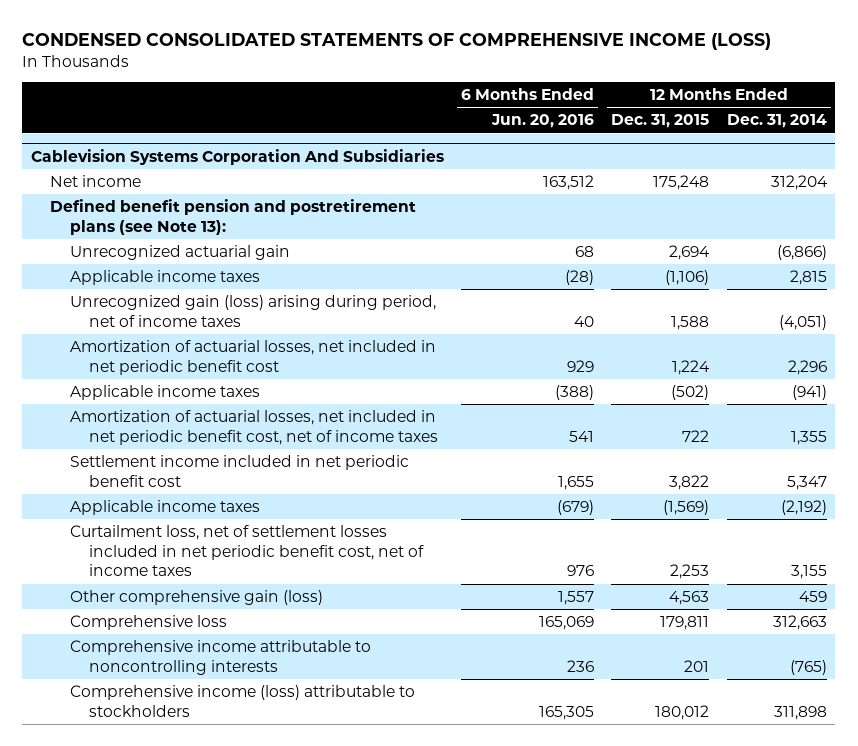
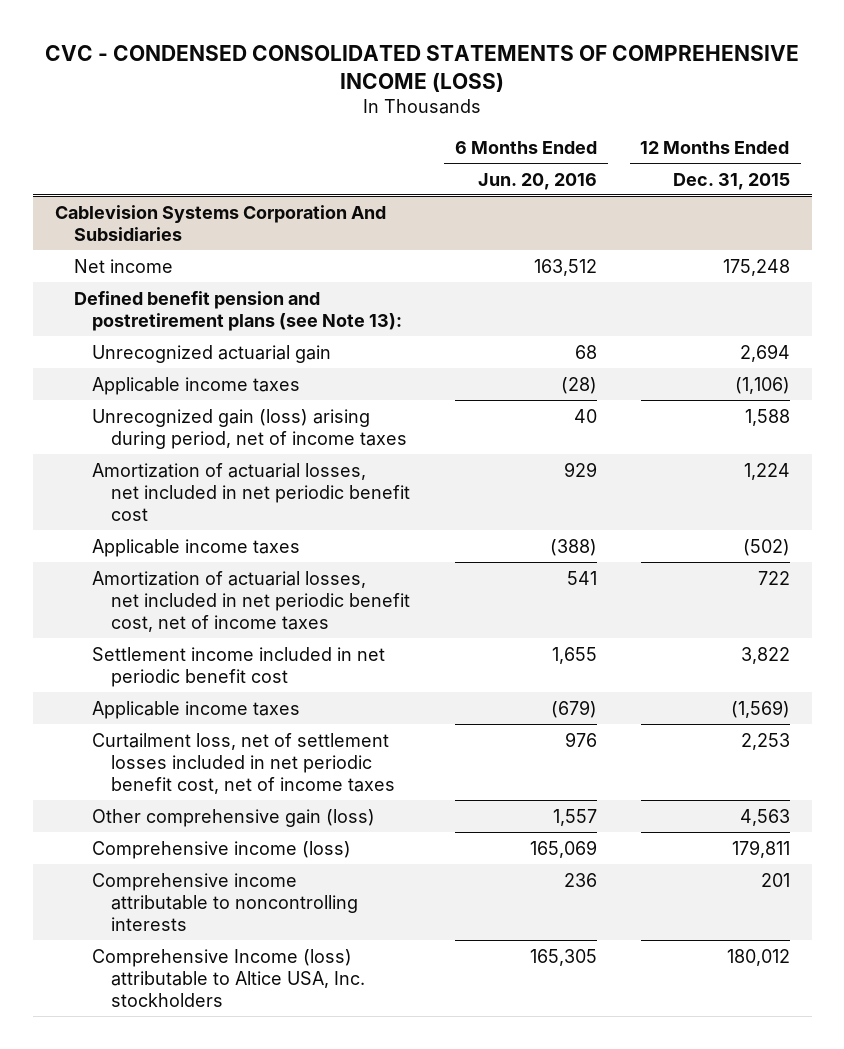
- CONDENSED CONSOLIDATED STATEMENTS OF COMPREHENSIVE INCOME (LOSS)
+ CVC - CONDENSED CONSOLIDATED STATEMENTS OF COMPREHENSIVE INCOME (LOSS)
- | 6 Months Ended Jun. 20, 2016 | 12 Months Ended Dec. 31, 2015 | 12 Months Ended Dec. 31, 2014
+ | 6 Months Ended Jun. 20, 2016 | 12 Months Ended Dec. 31, 2015
@ Cablevision Systems Corporation And Subsidiaries
- Comprehensive loss | 165,069 | 179,811 | 312,663
+ Comprehensive income (loss) | 165,069 | 179,811
- Comprehensive income (loss) attributable to stockholders | 165,305 | 180,012 | 311,898
+ Comprehensive Income (loss) attributable to Altice USA, Inc. stockholders | 165,305 | 180,012

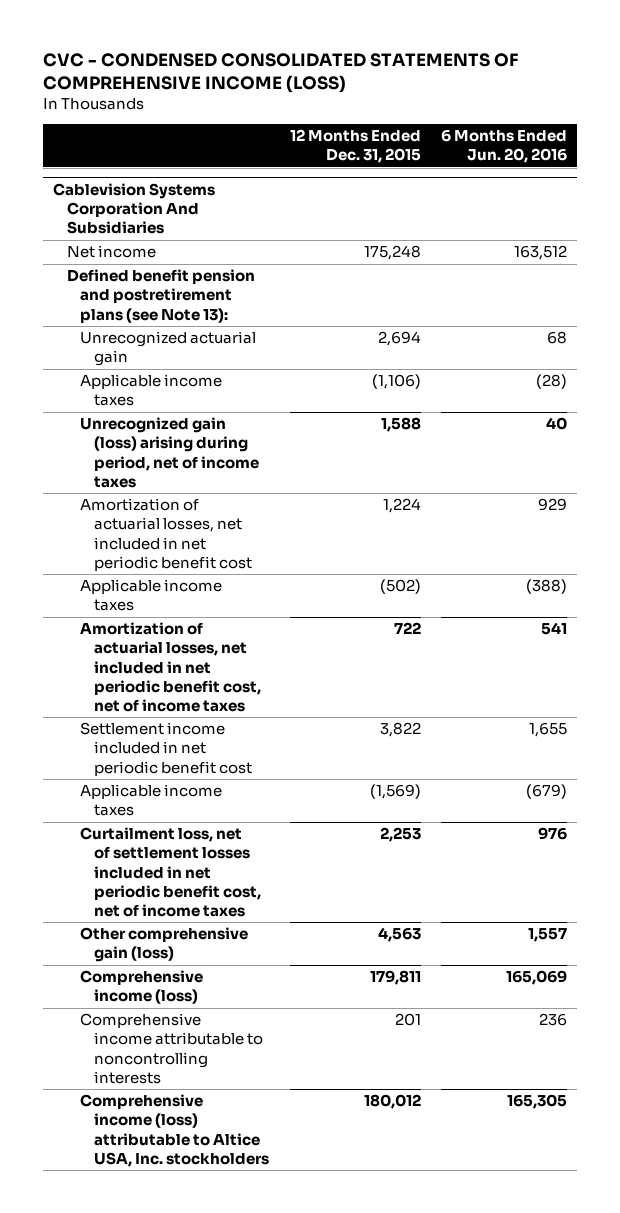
- | 6 Months Ended Jun. 20, 2016 | 12 Months Ended Dec. 31, 2015
+ | 12 Months Ended Dec. 31, 2015 | 6 Months Ended Jun. 20, 2016
@ Cablevision Systems Corporation And Subsidiaries
- Comprehensive Income (loss) attributable to Altice USA, Inc. stockholders | 165,305 | 180,012
+ Comprehensive income (loss) attributable to Altice USA, Inc. stockholders | 180,012 | 165,305

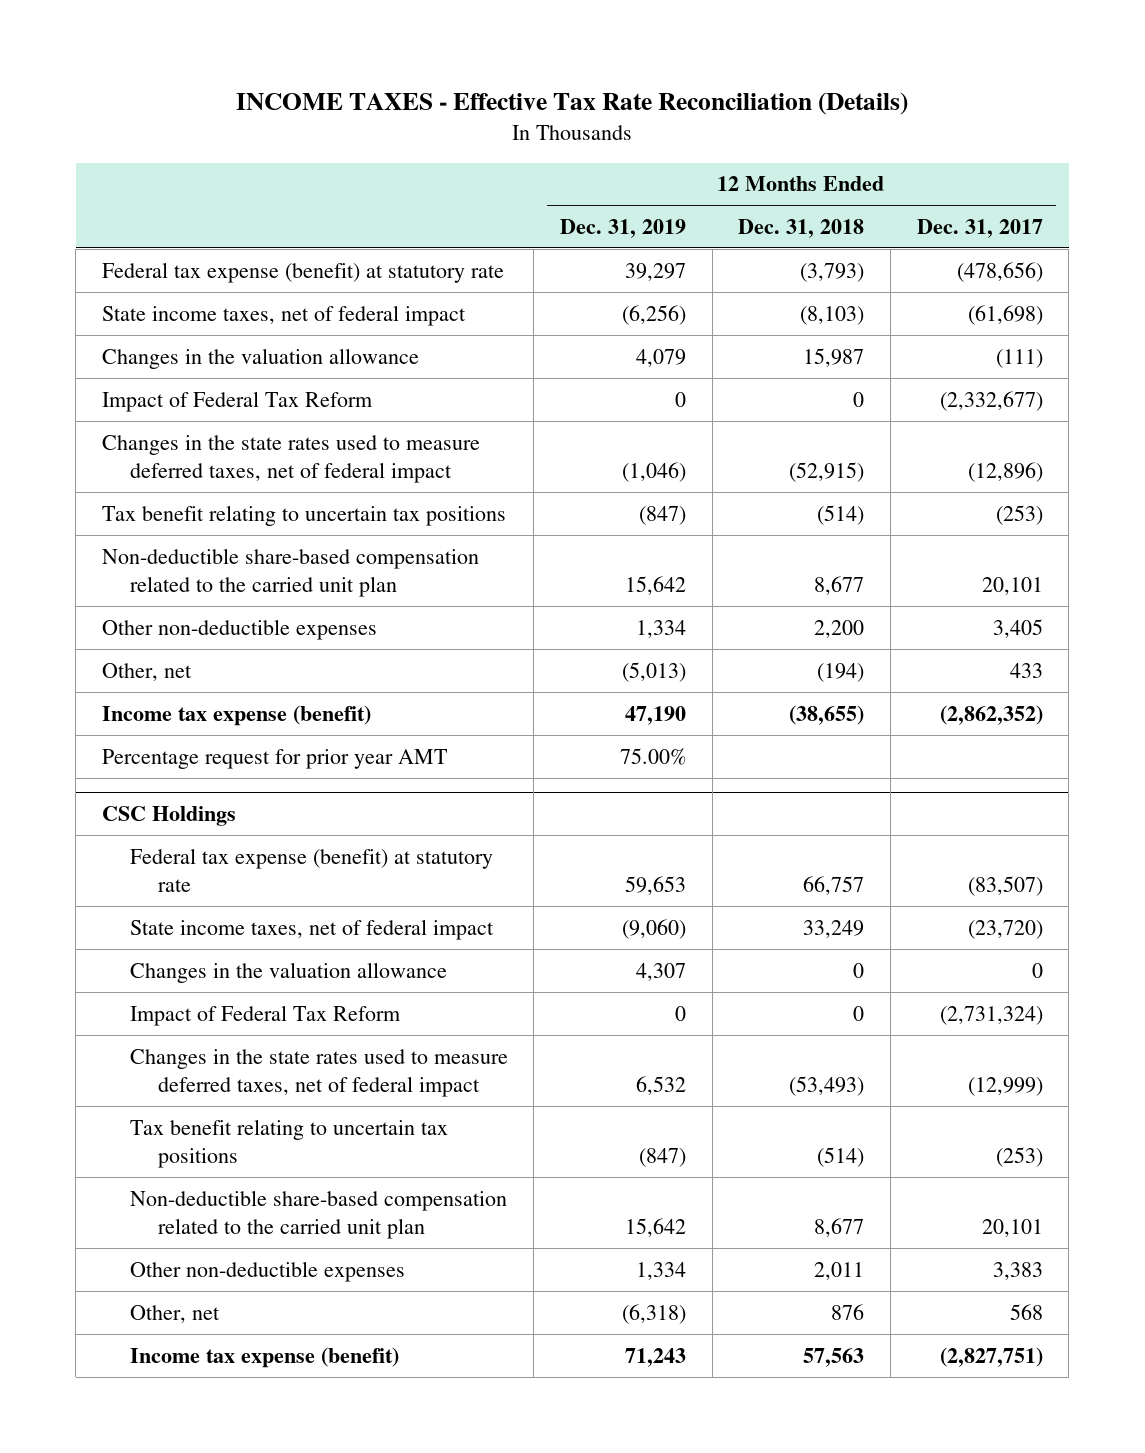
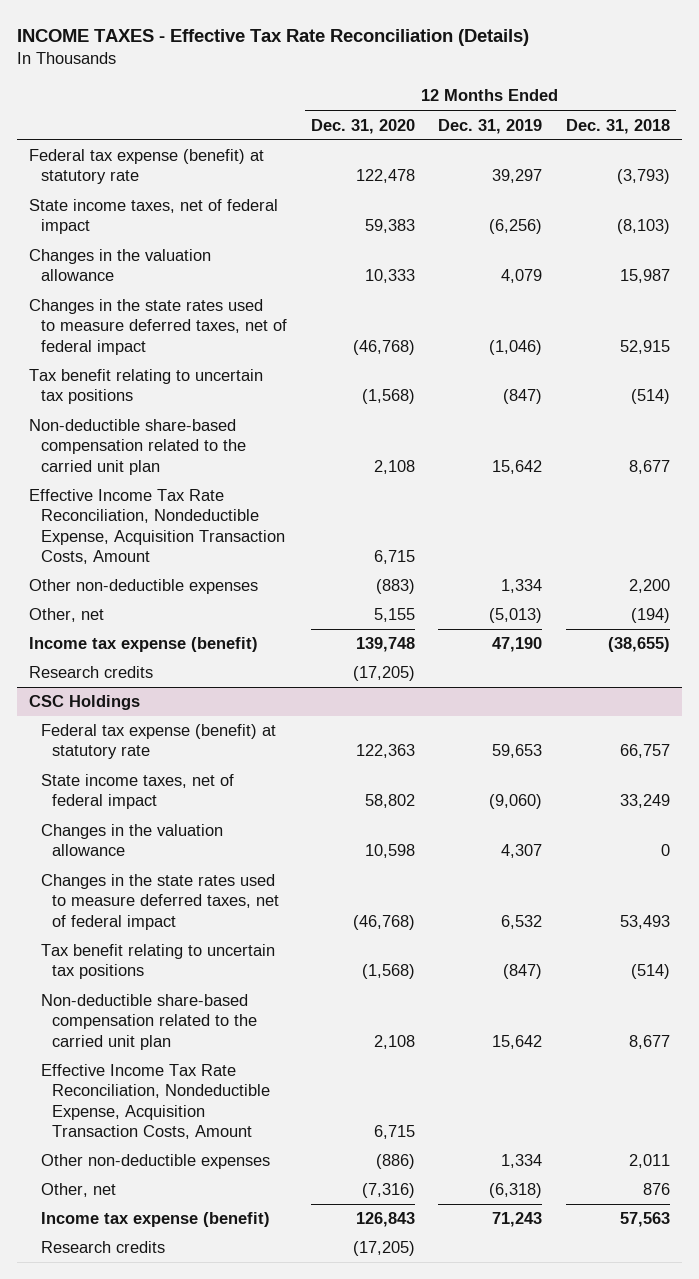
- | 12 Months Ended Dec. 31, 2019 | 12 Months Ended Dec. 31, 2018 | 12 Months Ended Dec. 31, 2017
+ | 12 Months Ended Dec. 31, 2020 | 12 Months Ended Dec. 31, 2019 | 12 Months Ended Dec. 31, 2018
- Impact of Federal Tax Reform | 0 | 0 | (2,332,677)
- Changes in the state rates used to measure deferred taxes, net of federal impact | (1,046) | (52,915) | (12,896)
+ Changes in the state rates used to measure deferred taxes, net of federal impact | (46,768) | (1,046) | 52,915
+ Effective Income Tax Rate Reconciliation, Nondeductible Expense, Acquisition Transaction Costs, Amount | 6,715 | |
- Percentage request for prior year AMT | 75.00% | |
+ Research credits | (17,205) | |
@ CSC Holdings
- Impact of Federal Tax Reform | 0 | 0 | (2,731,324)
- Changes in the state rates used to measure deferred taxes, net of federal impact | 6,532 | (53,493) | (12,999)
+ Changes in the state rates used to measure deferred taxes, net of federal impact | (46,768) | 6,532 | 53,493
+ Effective Income Tax Rate Reconciliation, Nondeductible Expense, Acquisition Transaction Costs, Amount | 6,715 | |
+ Research credits | (17,205) | |

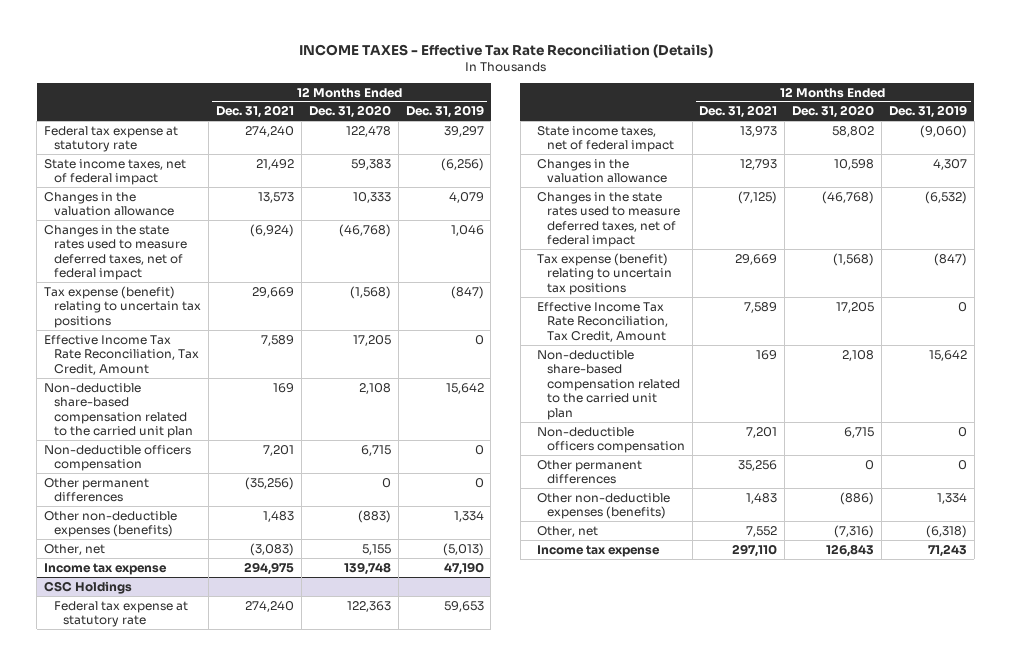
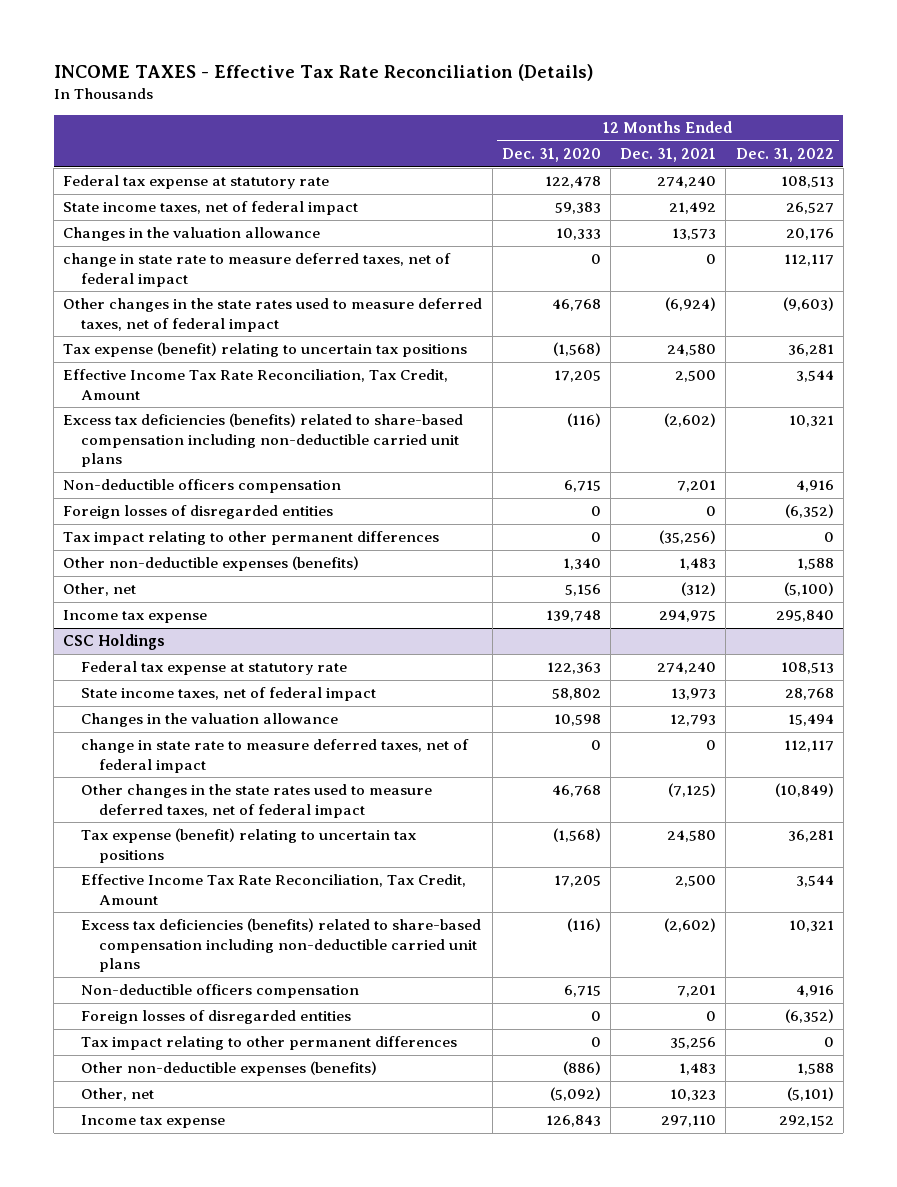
- | 12 Months Ended Dec. 31, 2021 | 12 Months Ended Dec. 31, 2020 | 12 Months Ended Dec. 31, 2019
+ | 12 Months Ended Dec. 31, 2020 | 12 Months Ended Dec. 31, 2021 | 12 Months Ended Dec. 31, 2022
- Changes in the state rates used to measure deferred taxes, net of federal impact | (6,924) | (46,768) | 1,046
- Tax expense (benefit) relating to uncertain tax positions | 29,669 | (1,568) | (847)
- Effective Income Tax Rate Reconciliation, Tax Credit, Amount | 7,589 | 17,205 | 0
- Non-deductible share-based compensation related to the carried unit plan | 169 | 2,108 | 15,642
+ change in state rate to measure deferred taxes, net of federal impact | 0 | 0 | 112,117
+ Other changes in the state rates used to measure deferred taxes, net of federal impact | 46,768 | (6,924) | (9,603)
+ Tax expense (benefit) relating to uncertain tax positions | (1,568) | 24,580 | 36,281
+ Effective Income Tax Rate Reconciliation, Tax Credit, Amount | 17,205 | 2,500 | 3,544
+ Excess tax deficiencies (benefits) related to share-based compensation including non-deductible carried unit plans | (116) | (2,602) | 10,321
- Other permanent differences | (35,256) | 0 | 0
- Other non-deductible expenses (benefits) | 1,483 | (883) | 1,334
- Other, net | (3,083) | 5,155 | (5,013)
+ Foreign losses of disregarded entities | 0 | 0 | (6,352)
+ Tax impact relating to other permanent differences | 0 | (35,256) | 0
+ Other non-deductible expenses (benefits) | 1,340 | 1,483 | 1,588
+ Other, net | 5,156 | (312) | (5,100)
@ CSC Holdings
- Changes in the state rates used to measure deferred taxes, net of federal impact | (7,125) | (46,768) | (6,532)
- Tax expense (benefit) relating to uncertain tax positions | 29,669 | (1,568) | (847)
- Effective Income Tax Rate Reconciliation, Tax Credit, Amount | 7,589 | 17,205 | 0
- Non-deductible share-based compensation related to the carried unit plan | 169 | 2,108 | 15,642
+ change in state rate to measure deferred taxes, net of federal impact | 0 | 0 | 112,117
+ Other changes in the state rates used to measure deferred taxes, net of federal impact | 46,768 | (7,125) | (10,849)
+ Tax expense (benefit) relating to uncertain tax positions | (1,568) | 24,580 | 36,281
+ Effective Income Tax Rate Reconciliation, Tax Credit, Amount | 17,205 | 2,500 | 3,544
+ Excess tax deficiencies (benefits) related to share-based compensation including non-deductible carried unit plans | (116) | (2,602) | 10,321
- Other permanent differences | 35,256 | 0 | 0
+ Foreign losses of disregarded entities | 0 | 0 | (6,352)
+ Tax impact relating to other permanent differences | 0 | 35,256 | 0
- Other, net | 7,552 | (7,316) | (6,318)
+ Other, net | (5,092) | 10,323 | (5,101)

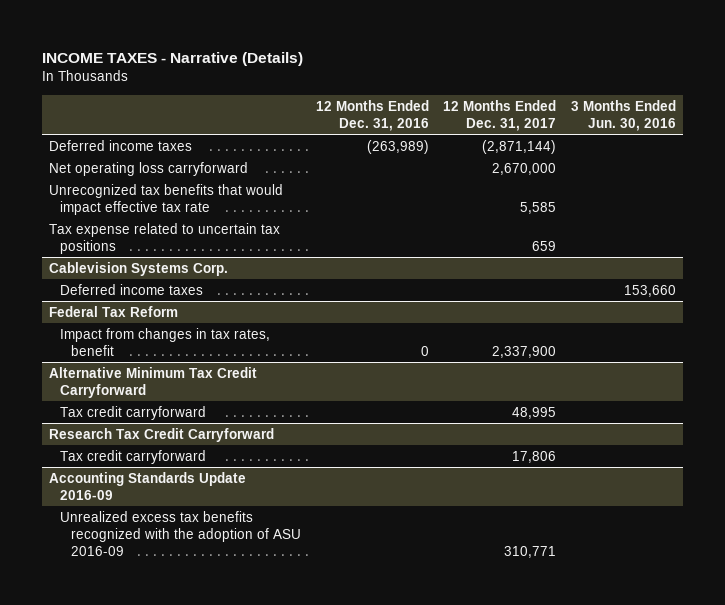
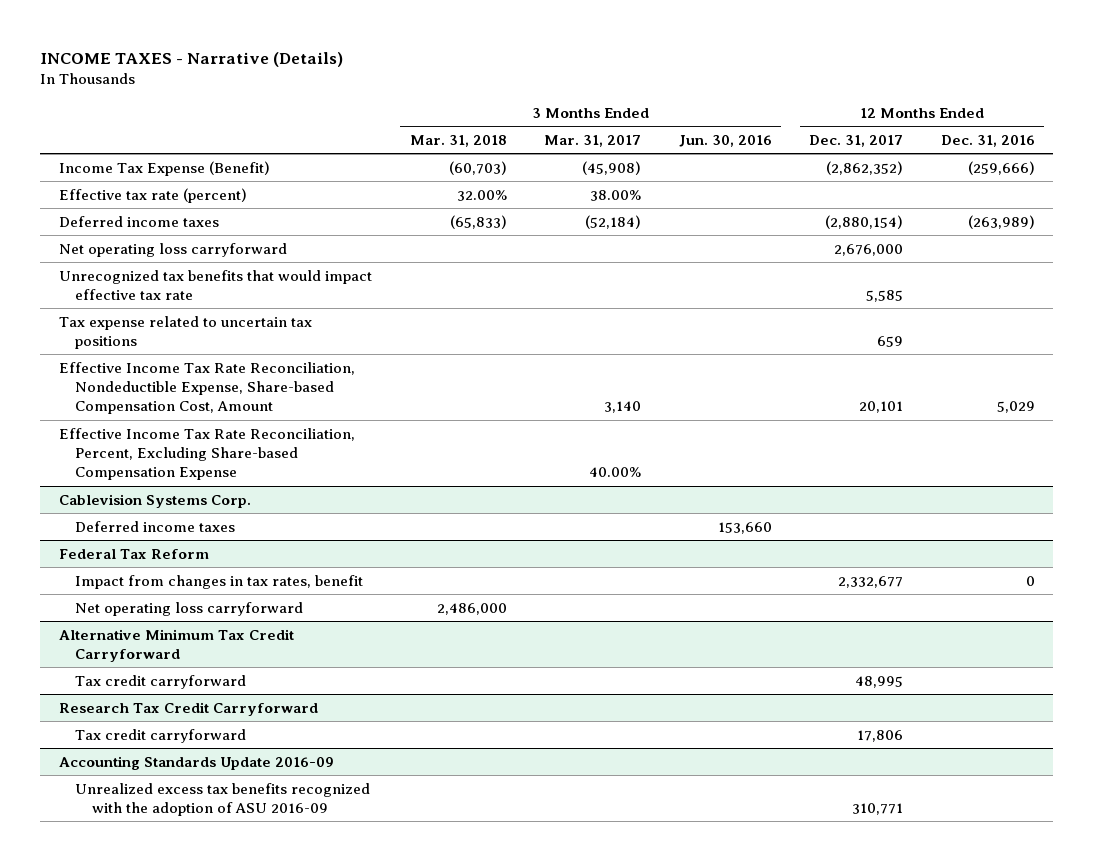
- | 12 Months Ended Dec. 31, 2016 | 12 Months Ended Dec. 31, 2017 | 3 Months Ended Jun. 30, 2016
+ | 3 Months Ended Mar. 31, 2018 | 3 Months Ended Mar. 31, 2017 | 3 Months Ended Jun. 30, 2016 | 12 Months Ended Dec. 31, 2017 | 12 Months Ended Dec. 31, 2016
- Deferred income taxes | (263,989) | (2,871,144) |
- Net operating loss carryforward | | 2,670,000 |
+ Income Tax Expense (Benefit) | (60,703) | (45,908) | | (2,862,352) | (259,666)
+ Effective tax rate (percent) | 32.00% | 38.00% | | |
+ Deferred income taxes | (65,833) | (52,184) | | (2,880,154) | (263,989)
+ Net operating loss carryforward | | | | 2,676,000 |
+ Effective Income Tax Rate Reconciliation, Nondeductible Expense, Share-based Compensation Cost, Amount | | 3,140 | | 20,101 | 5,029
+ Effective Income Tax Rate Reconciliation, Percent, Excluding Share-based Compensation Expense | | 40.00% | | |
@ Federal Tax Reform
- Impact from changes in tax rates, benefit | 0 | 2,337,900 |
+ Impact from changes in tax rates, benefit | | | | 2,332,677 | 0
+ Net operating loss carryforward | 2,486,000 | | | |

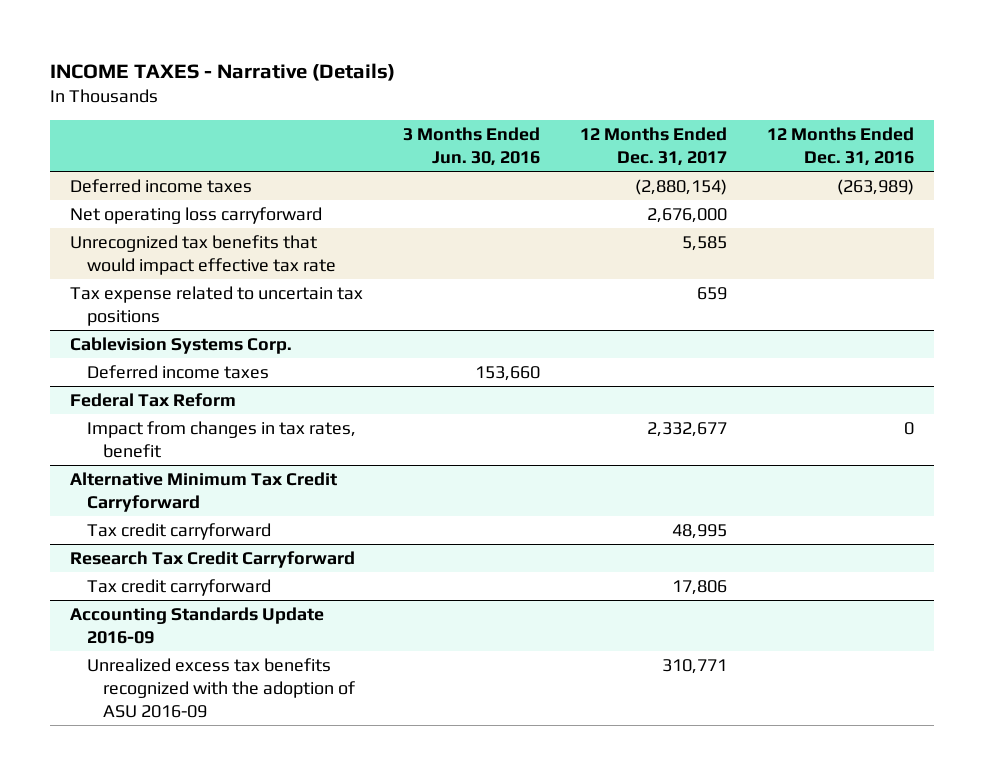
- | 3 Months Ended Mar. 31, 2018 | 3 Months Ended Mar. 31, 2017 | 3 Months Ended Jun. 30, 2016 | 12 Months Ended Dec. 31, 2017 | 12 Months Ended Dec. 31, 2016
+ | 3 Months Ended Jun. 30, 2016 | 12 Months Ended Dec. 31, 2017 | 12 Months Ended Dec. 31, 2016
- Income Tax Expense (Benefit) | (60,703) | (45,908) | | (2,862,352) | (259,666)
- Effective tax rate (percent) | 32.00% | 38.00% | | |
- Effective Income Tax Rate Reconciliation, Nondeductible Expense, Share-based Compensation Cost, Amount | | 3,140 | | 20,101 | 5,029
- Effective Income Tax Rate Reconciliation, Percent, Excluding Share-based Compensation Expense | | 40.00% | | |
@ Federal Tax Reform
- Net operating loss carryforward | 2,486,000 | | | |

